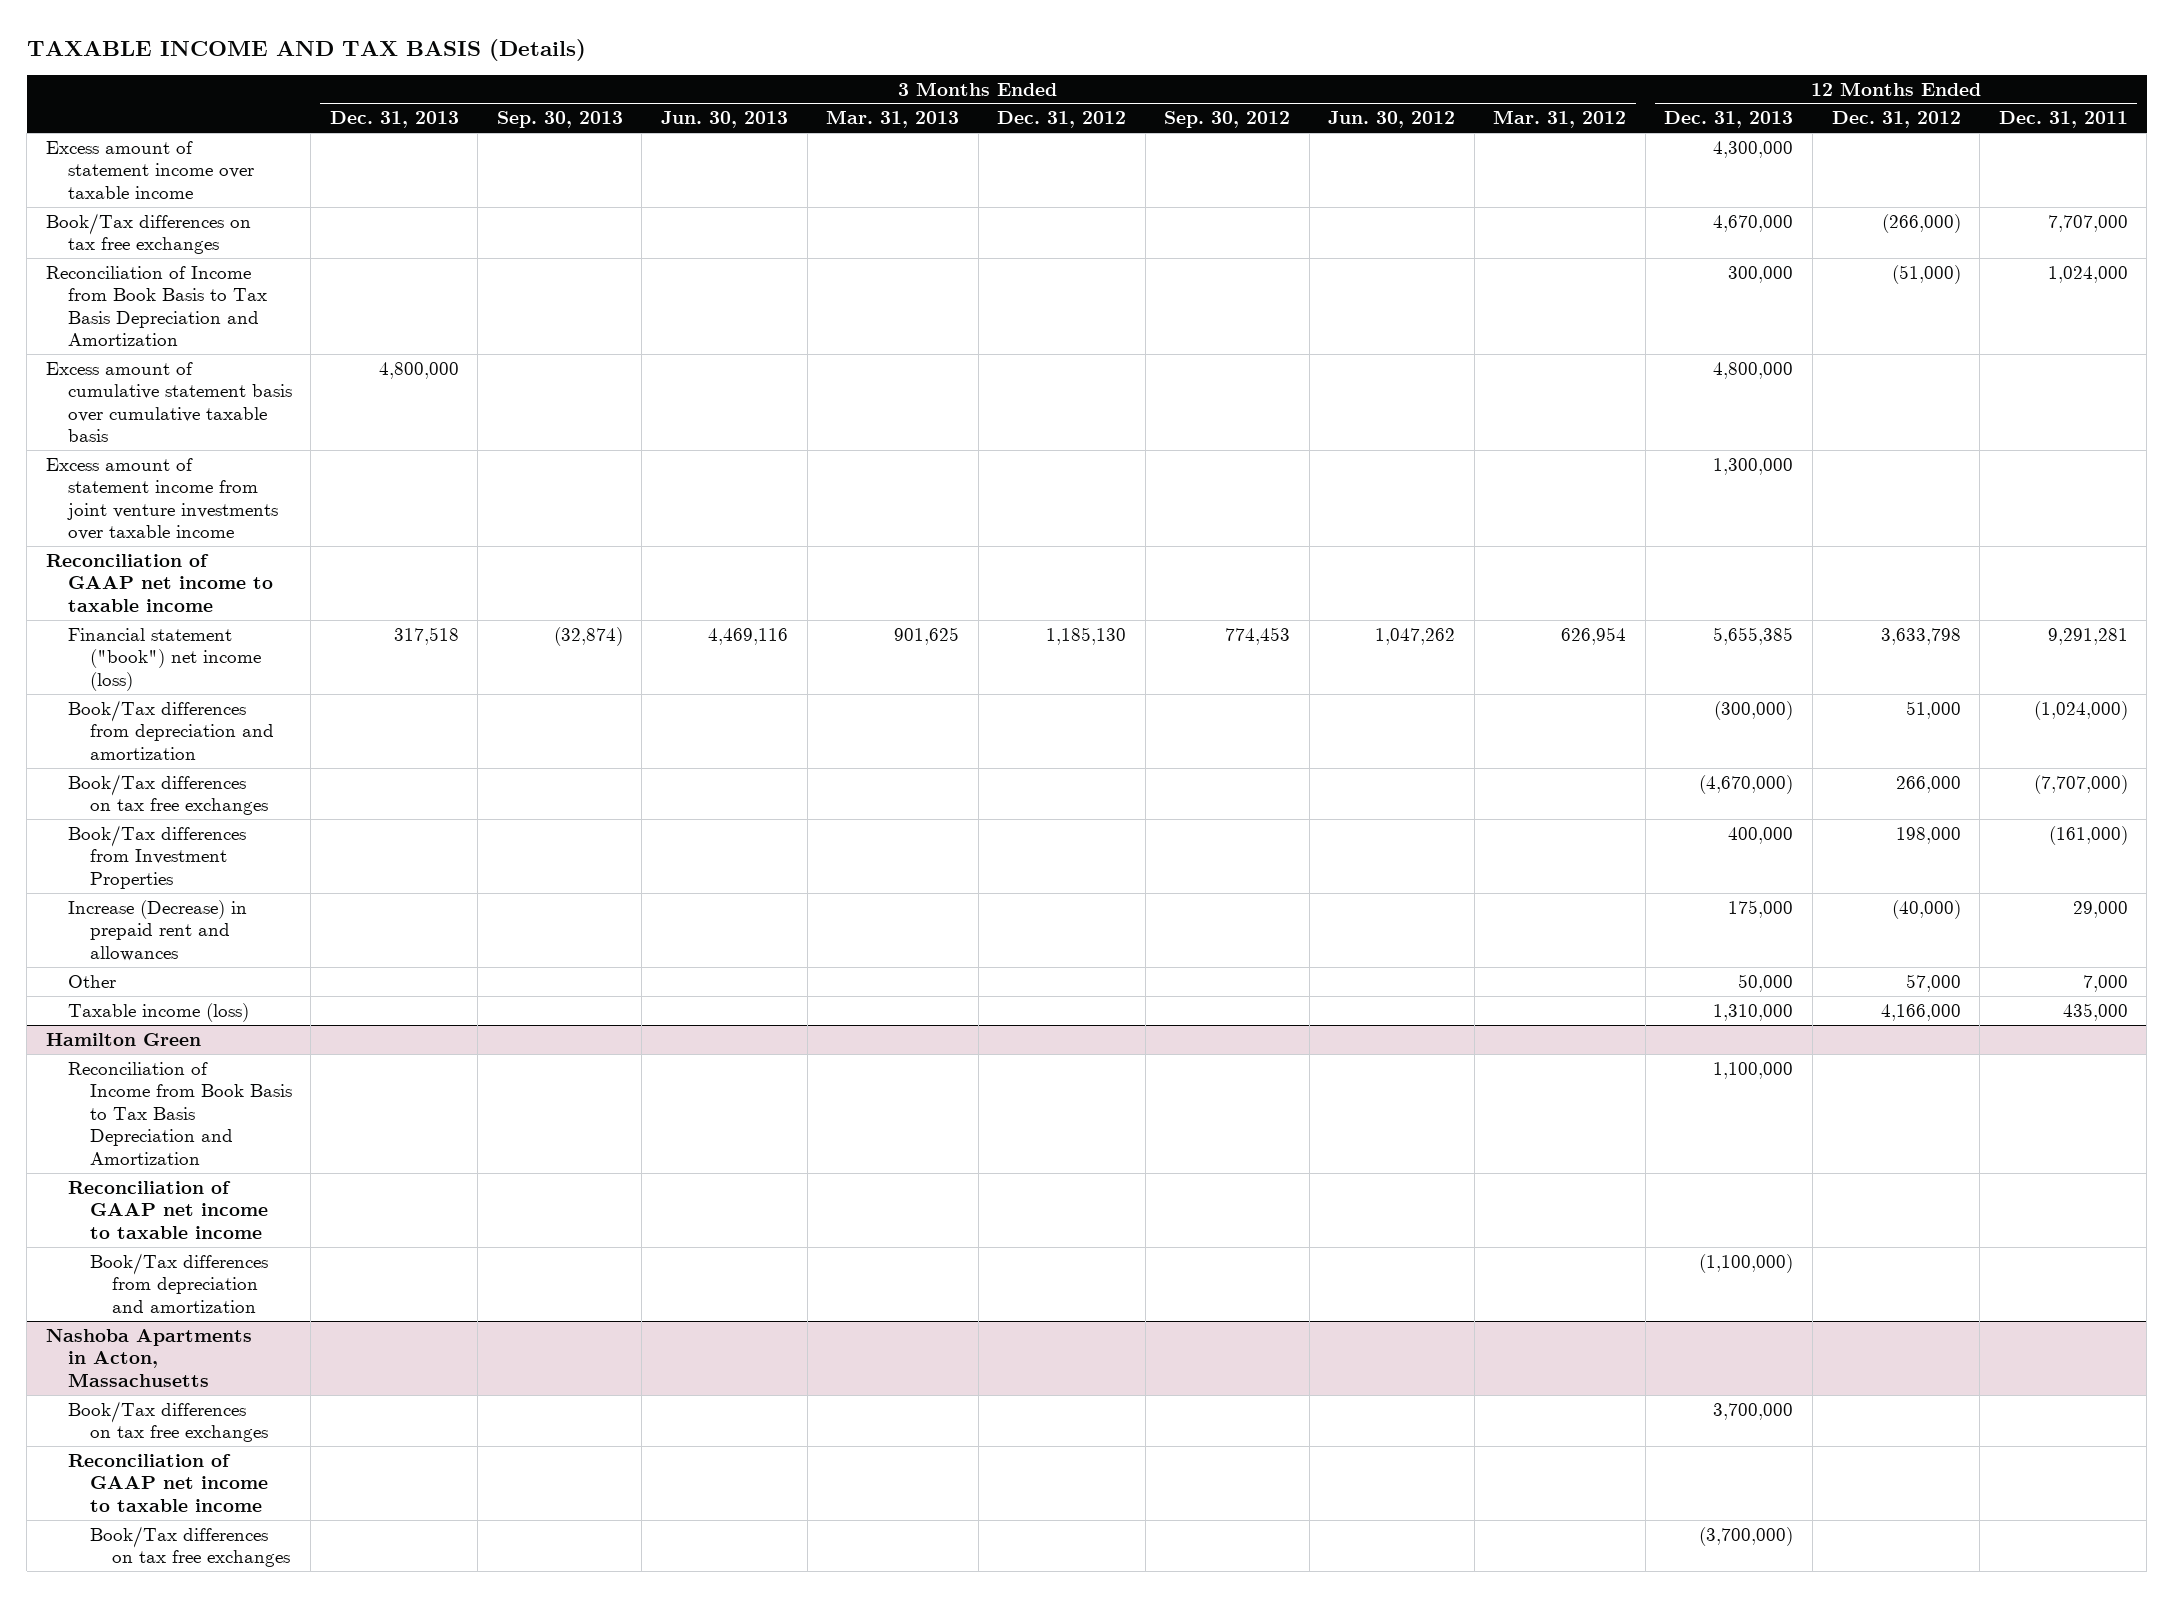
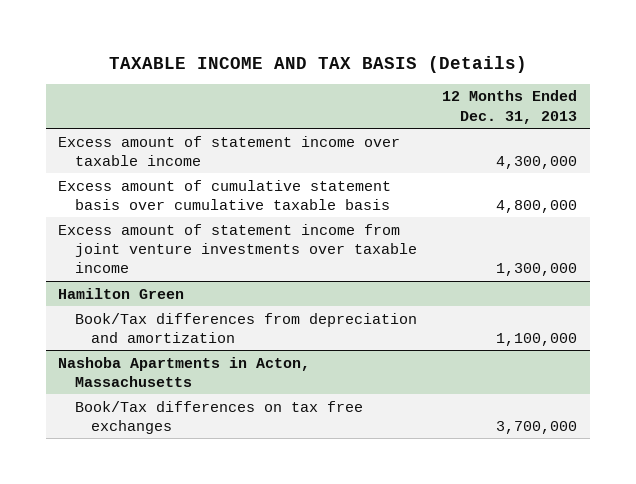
- | 3 Months Ended Dec. 31, 2013 | 3 Months Ended Sep. 30, 2013 | 3 Months Ended Jun. 30, 2013 | 3 Months Ended Mar. 31, 2013 | 3 Months Ended Dec. 31, 2012 | 3 Months Ended Sep. 30, 2012 | 3 Months Ended Jun. 30, 2012 | 3 Months Ended Mar. 31, 2012 | 12 Months Ended Dec. 31, 2013 | 12 Months Ended Dec. 31, 2012 | 12 Months Ended Dec. 31, 2011
+ | 12 Months Ended Dec. 31, 2013
- Book/Tax differences on tax free exchanges | | | | | | | | | 4,670,000 | (266,000) | 7,707,000
- Reconciliation of Income from Book Basis to Tax Basis Depreciation and Amortization | | | | | | | | | 300,000 | (51,000) | 1,024,000
- Reconciliation of GAAP net income to taxable income
- Financial statement ("book") net income (loss) | 317,518 | (32,874) | 4,469,116 | 901,625 | 1,185,130 | 774,453 | 1,047,262 | 626,954 | 5,655,385 | 3,633,798 | 9,291,281
- Book/Tax differences from depreciation and amortization | | | | | | | | | (300,000) | 51,000 | (1,024,000)
- Book/Tax differences on tax free exchanges | | | | | | | | | (4,670,000) | 266,000 | (7,707,000)
- Book/Tax differences from Investment Properties | | | | | | | | | 400,000 | 198,000 | (161,000)
- Increase (Decrease) in prepaid rent and allowances | | | | | | | | | 175,000 | (40,000) | 29,000
- Other | | | | | | | | | 50,000 | 57,000 | 7,000
- Taxable income (loss) | | | | | | | | | 1,310,000 | 4,166,000 | 435,000
@ Hamilton Green
- Reconciliation of Income from Book Basis to Tax Basis Depreciation and Amortization | | | | | | | | | 1,100,000 | |
- Reconciliation of GAAP net income to taxable income
- Book/Tax differences from depreciation and amortization | | | | | | | | | (1,100,000) | |
+ Book/Tax differences from depreciation and amortization | 1,100,000
@ Nashoba Apartments in Acton, Massachusetts
- Reconciliation of GAAP net income to taxable income
- Book/Tax differences on tax free exchanges | | | | | | | | | (3,700,000) | |

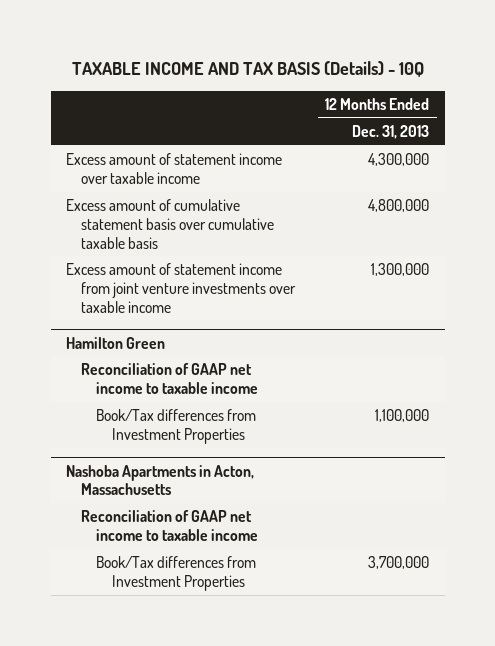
- TAXABLE INCOME AND TAX BASIS (Details)
+ TAXABLE INCOME AND TAX BASIS (Details) - 10Q
@ Hamilton Green
- Book/Tax differences from depreciation and amortization | 1,100,000
+ Reconciliation of GAAP net income to taxable income
+ Book/Tax differences from Investment Properties | 1,100,000
@ Nashoba Apartments in Acton, Massachusetts
- Book/Tax differences on tax free exchanges | 3,700,000
+ Reconciliation of GAAP net income to taxable income
+ Book/Tax differences from Investment Properties | 3,700,000

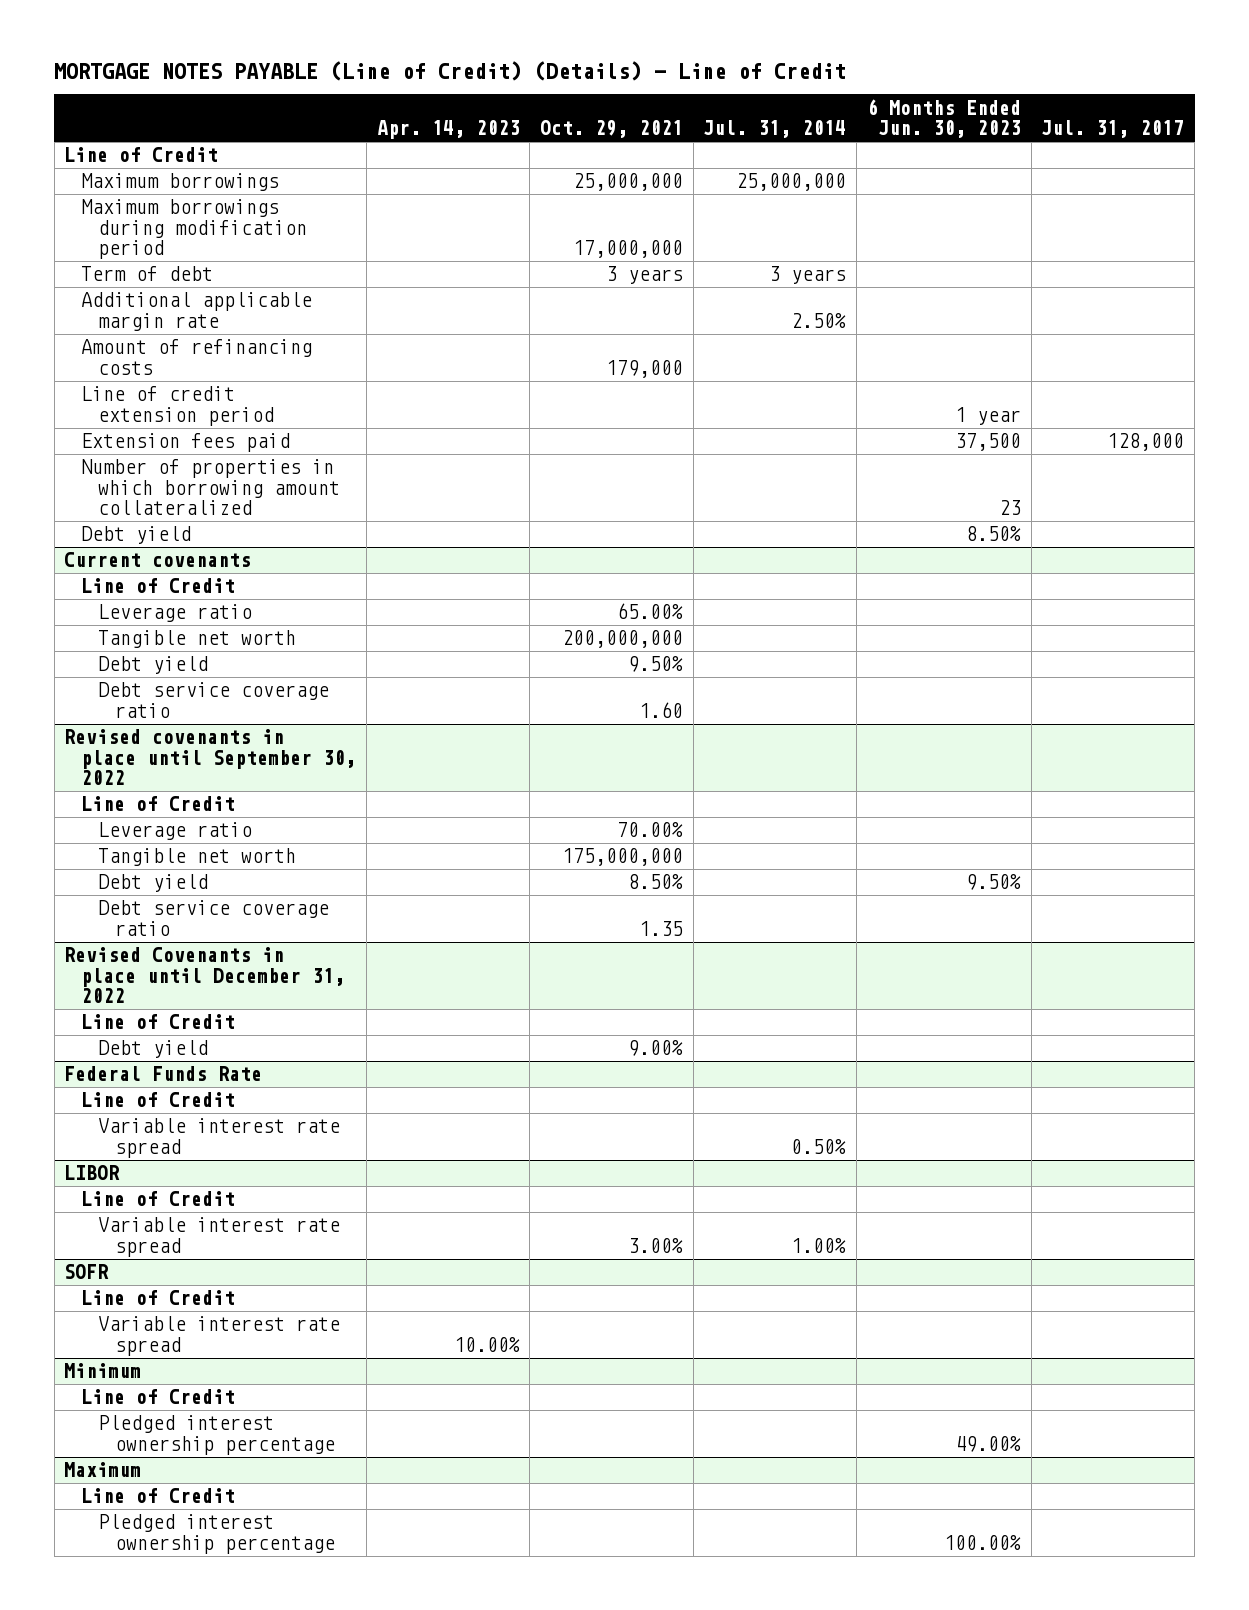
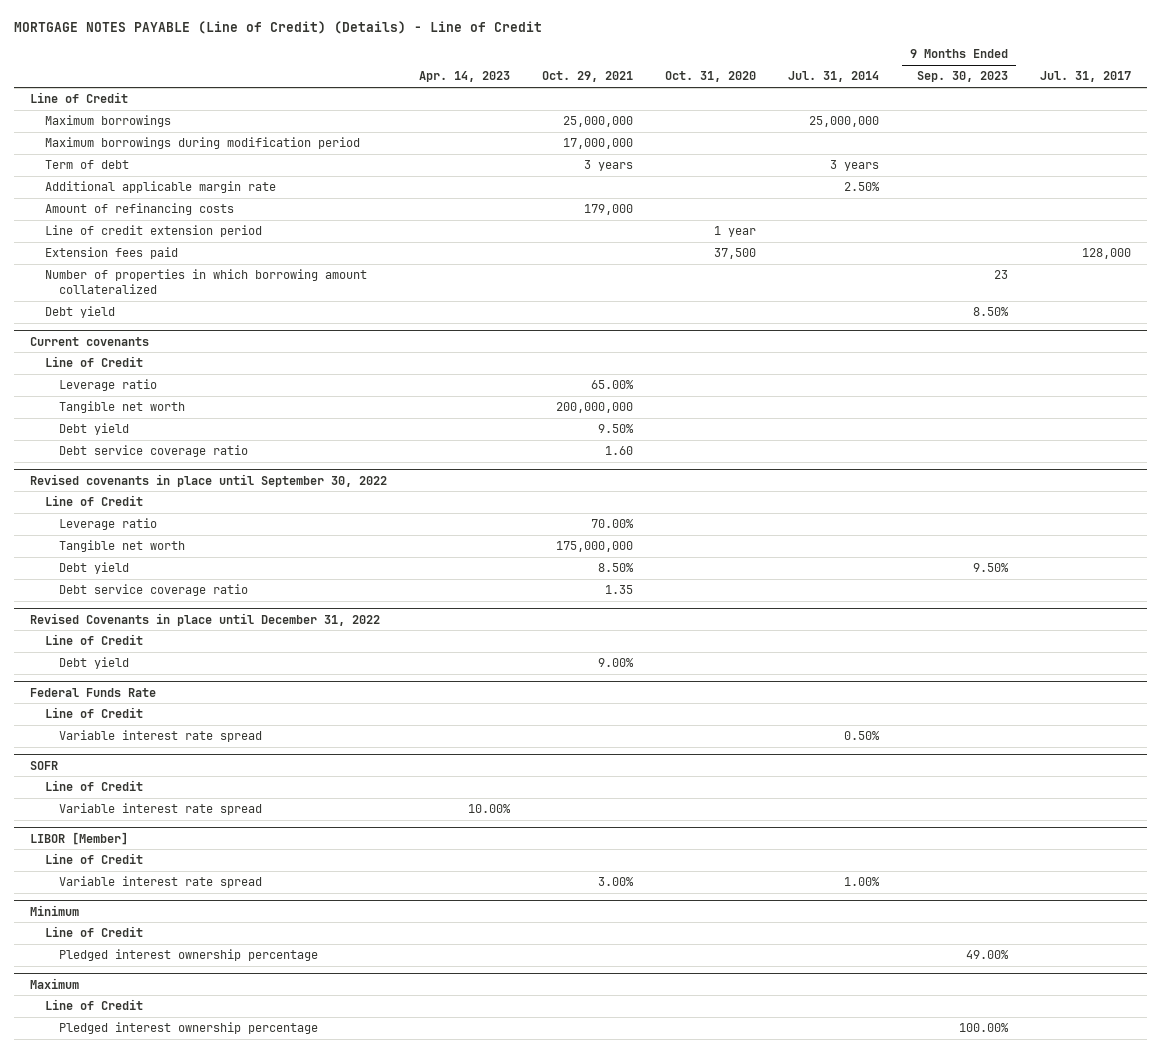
- | Apr. 14, 2023 | Oct. 29, 2021 | Jul. 31, 2014 | 6 Months Ended Jun. 30, 2023 | Jul. 31, 2017
+ | Apr. 14, 2023 | Oct. 29, 2021 | Oct. 31, 2020 | Jul. 31, 2014 | 9 Months Ended Sep. 30, 2023 | Jul. 31, 2017
- LIBOR
- Line of Credit
- Variable interest rate spread | | 3.00% | 1.00% | |
+ LIBOR [Member]
+ Line of Credit
+ Variable interest rate spread | | 3.00% | | 1.00% | |

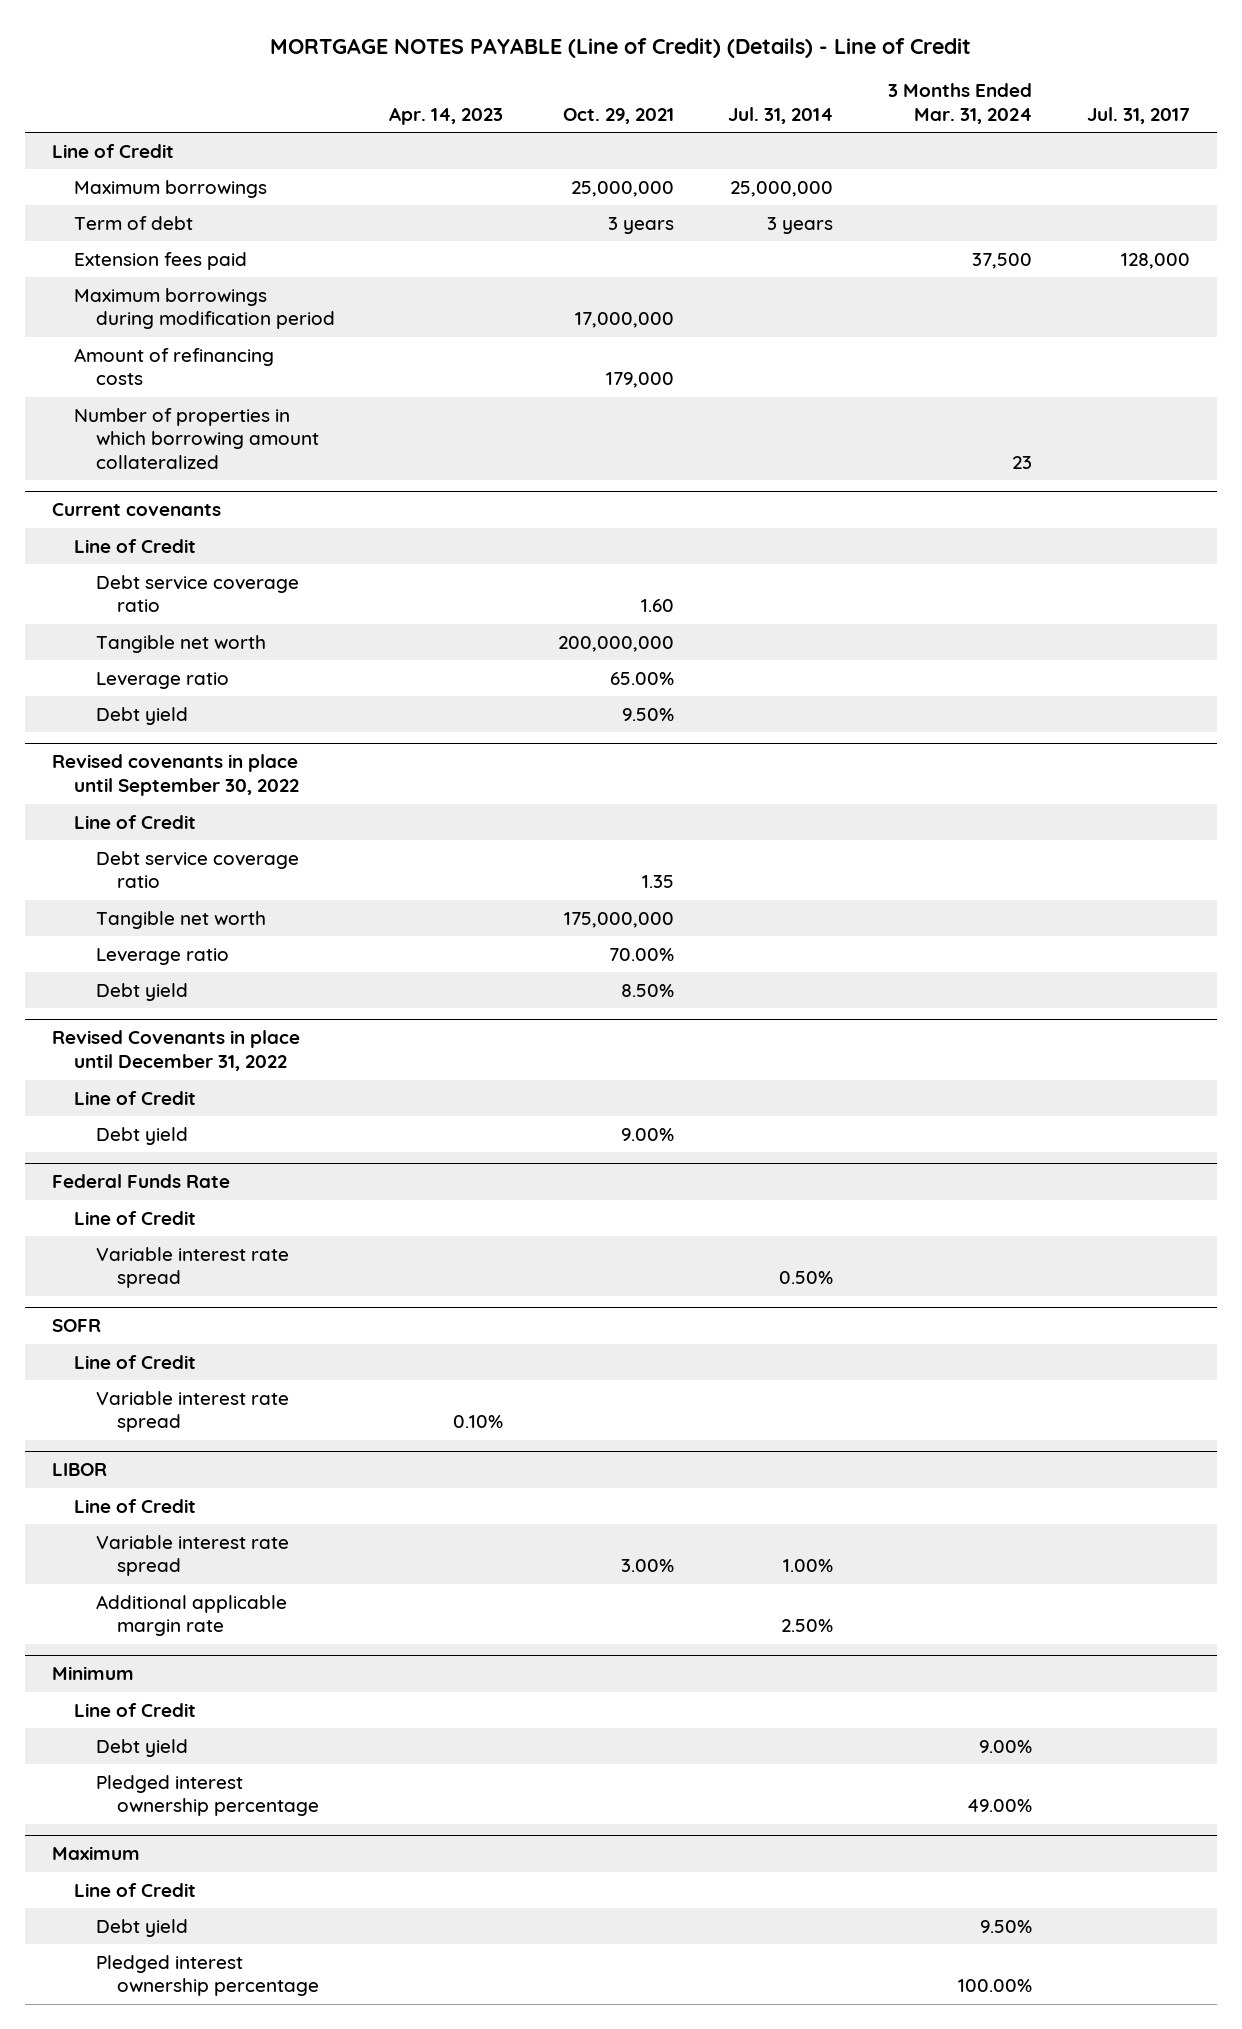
- | Apr. 14, 2023 | Oct. 29, 2021 | Oct. 31, 2020 | Jul. 31, 2014 | 9 Months Ended Sep. 30, 2023 | Jul. 31, 2017
+ | Apr. 14, 2023 | Oct. 29, 2021 | Jul. 31, 2014 | 3 Months Ended Mar. 31, 2024 | Jul. 31, 2017
- Additional applicable margin rate | | | | 2.50% | |
- Line of credit extension period | | | 1 year | | |
moved down: Maximum borrowings during modification period | | 17,000,000 | | |
moved down: Amount of refinancing costs | | 179,000 | | |
- Debt yield | | | | | 8.50% |
@ Current covenants
moved up: Debt service coverage ratio | | 1.60 | | |
moved down: Leverage ratio | | 65.00% | | |
@ Revised covenants in place until September 30, 2022
moved up: Debt service coverage ratio | | 1.35 | | |
moved down: Leverage ratio | | 70.00% | | |
@ SOFR
- Variable interest rate spread | 10.00% | | | | |
- LIBOR [Member]
@ SOFR
+ Variable interest rate spread | 0.10% | | | |
+ LIBOR
+ Additional applicable margin rate | | | 2.50% | |
@ Minimum
+ Debt yield | | | | 9.00% |
@ Maximum
+ Debt yield | | | | 9.50% |

